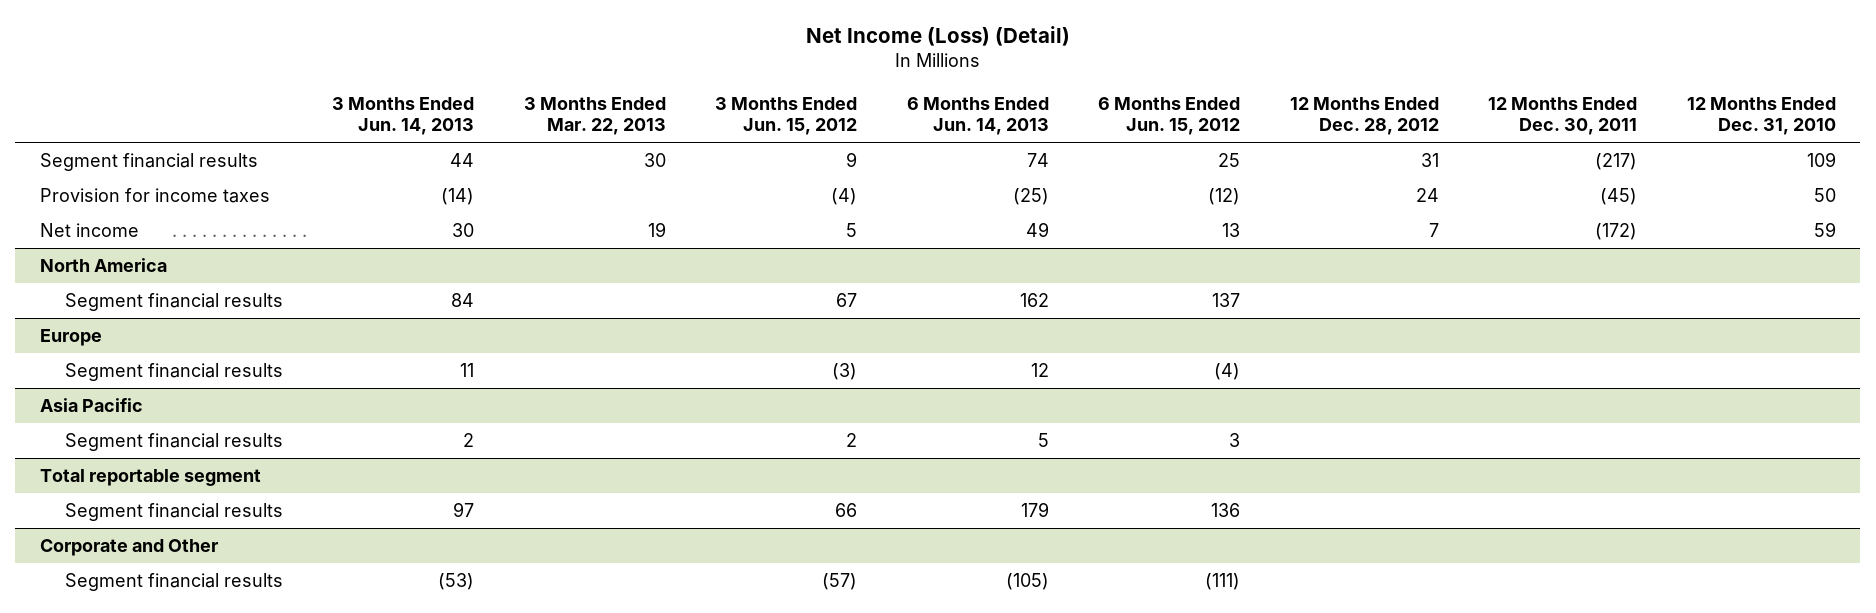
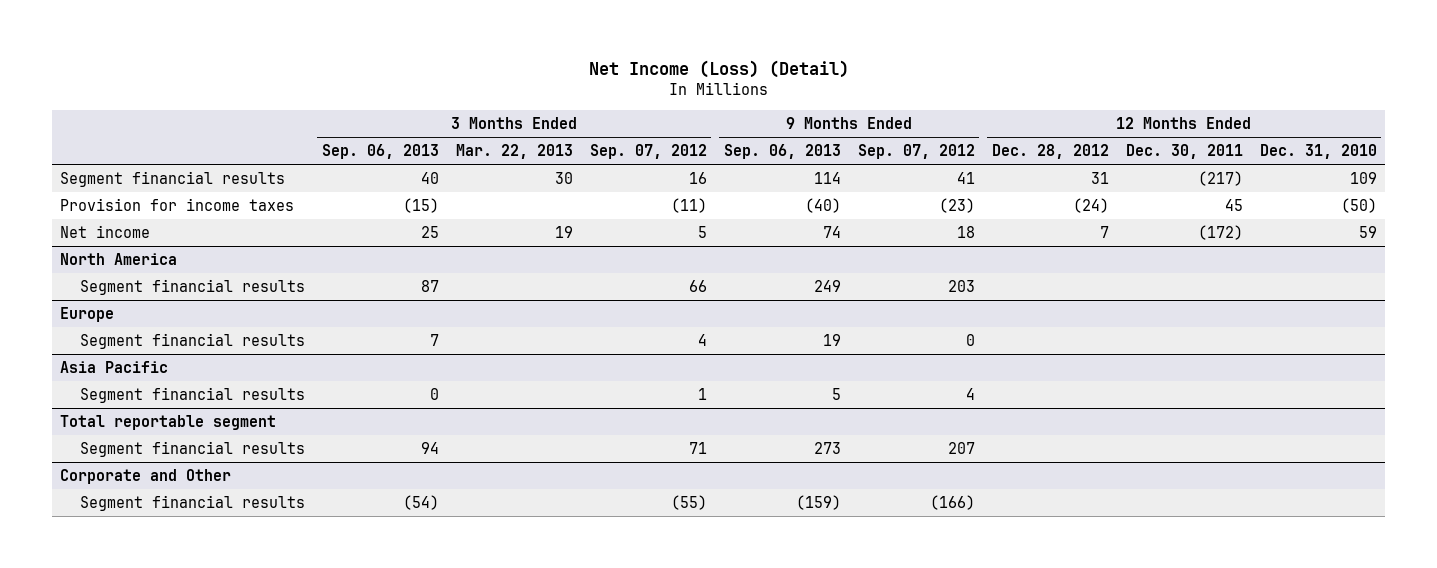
- | 3 Months Ended Jun. 14, 2013 | 3 Months Ended Mar. 22, 2013 | 3 Months Ended Jun. 15, 2012 | 6 Months Ended Jun. 14, 2013 | 6 Months Ended Jun. 15, 2012 | 12 Months Ended Dec. 28, 2012 | 12 Months Ended Dec. 30, 2011 | 12 Months Ended Dec. 31, 2010
+ | 3 Months Ended Sep. 06, 2013 | 3 Months Ended Mar. 22, 2013 | 3 Months Ended Sep. 07, 2012 | 9 Months Ended Sep. 06, 2013 | 9 Months Ended Sep. 07, 2012 | 12 Months Ended Dec. 28, 2012 | 12 Months Ended Dec. 30, 2011 | 12 Months Ended Dec. 31, 2010
- Provision for income taxes | (14) | | (4) | (25) | (12) | 24 | (45) | 50
+ Provision for income taxes | (15) | | (11) | (40) | (23) | (24) | 45 | (50)

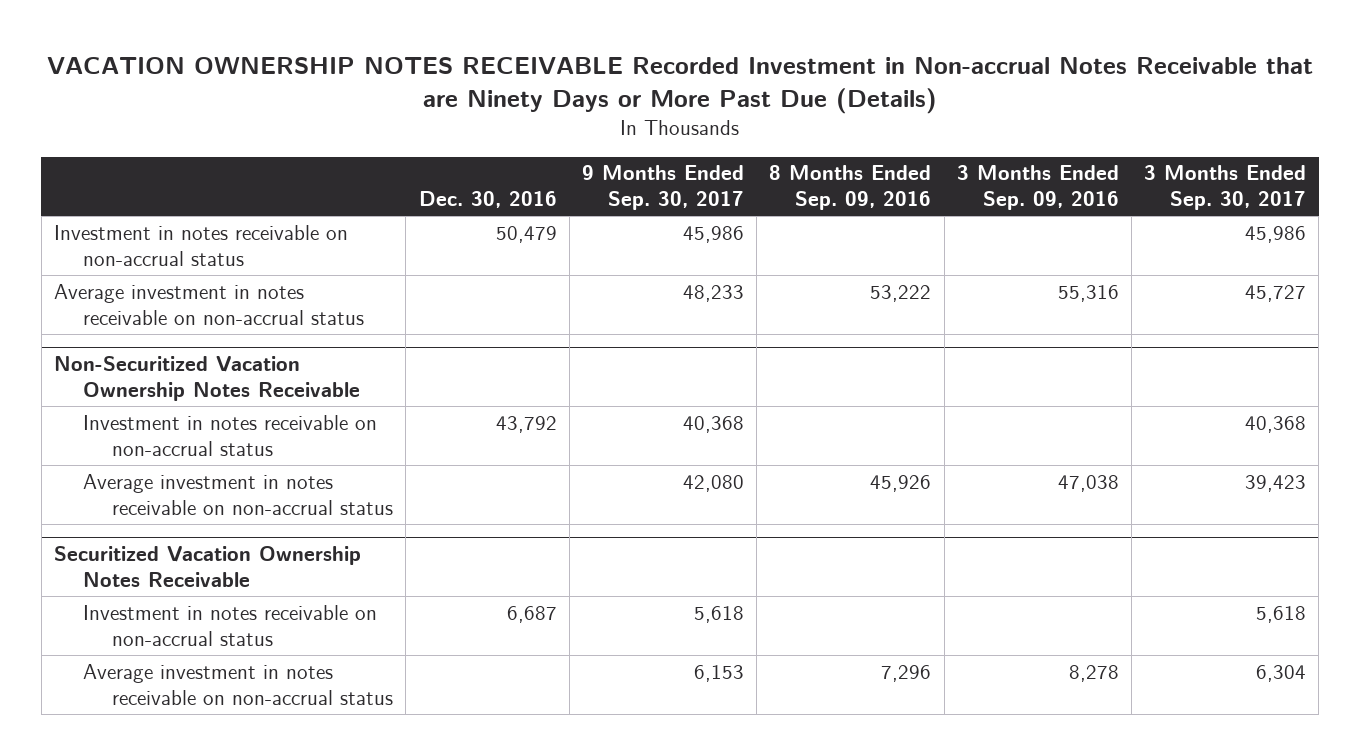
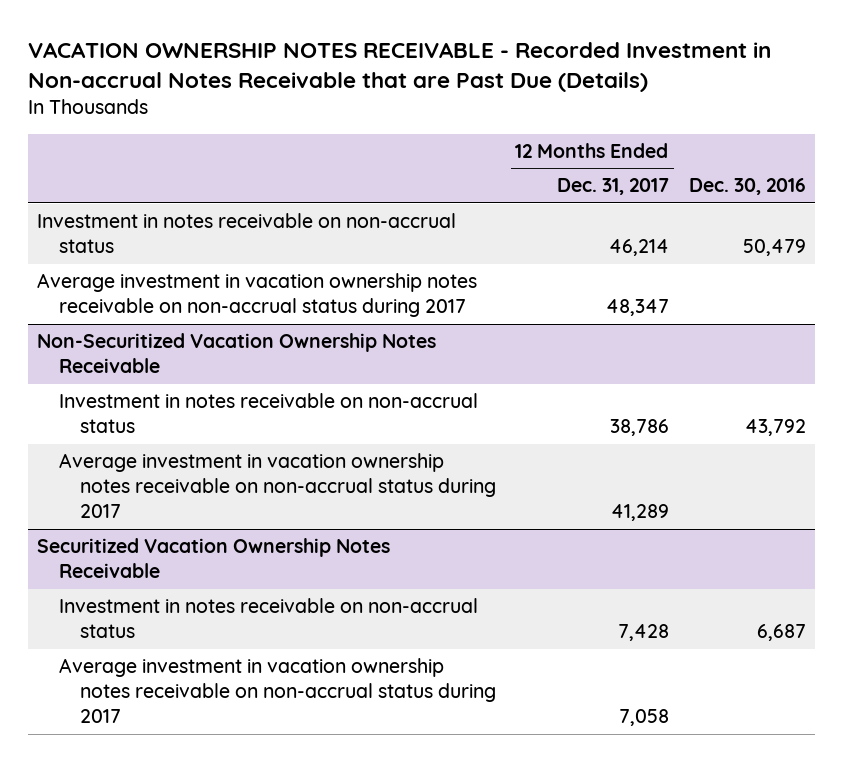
- VACATION OWNERSHIP NOTES RECEIVABLE Recorded Investment in Non-accrual Notes Receivable that are Ninety Days or More Past Due (Details)
+ VACATION OWNERSHIP NOTES RECEIVABLE - Recorded Investment in Non-accrual Notes Receivable that are Past Due (Details)
- | Dec. 30, 2016 | 9 Months Ended Sep. 30, 2017 | 8 Months Ended Sep. 09, 2016 | 3 Months Ended Sep. 09, 2016 | 3 Months Ended Sep. 30, 2017
+ | 12 Months Ended Dec. 31, 2017 | Dec. 30, 2016
- Average investment in notes receivable on non-accrual status | | 48,233 | 53,222 | 55,316 | 45,727
+ Average investment in vacation ownership notes receivable on non-accrual status during 2017 | 48,347 |
@ Non-Securitized Vacation Ownership Notes Receivable
- Average investment in notes receivable on non-accrual status | | 42,080 | 45,926 | 47,038 | 39,423
+ Average investment in vacation ownership notes receivable on non-accrual status during 2017 | 41,289 |
@ Securitized Vacation Ownership Notes Receivable
- Average investment in notes receivable on non-accrual status | | 6,153 | 7,296 | 8,278 | 6,304
+ Average investment in vacation ownership notes receivable on non-accrual status during 2017 | 7,058 |

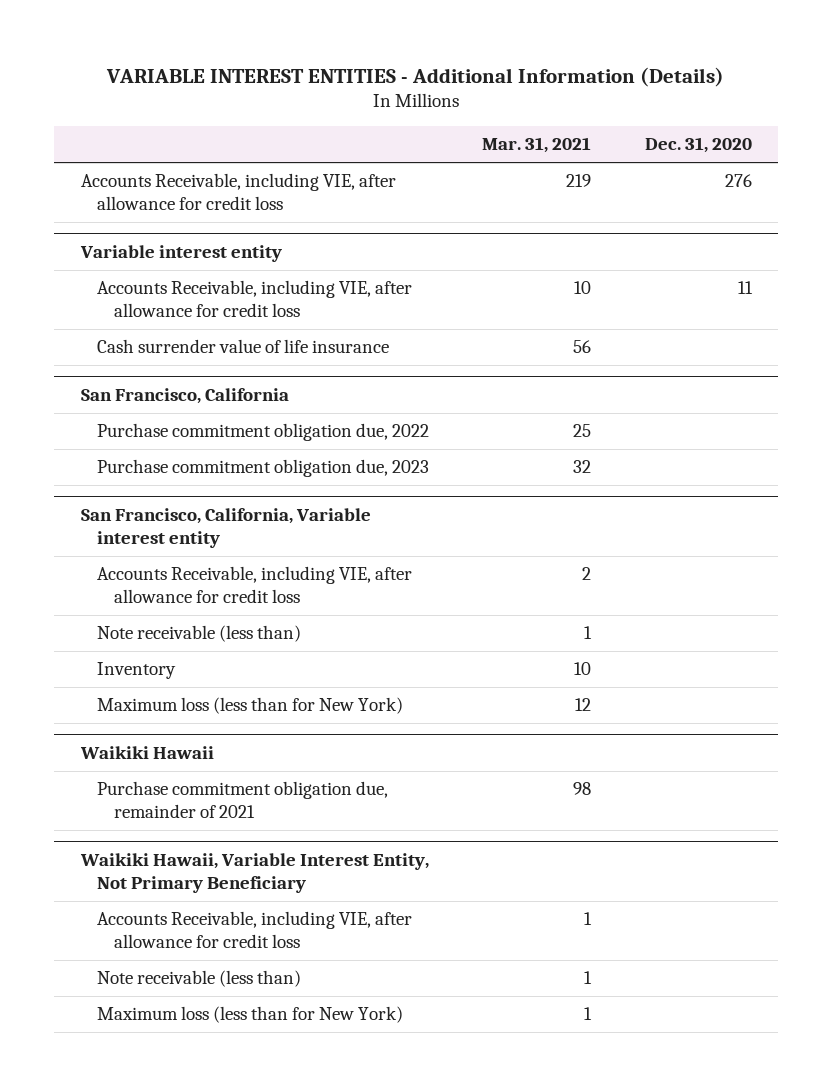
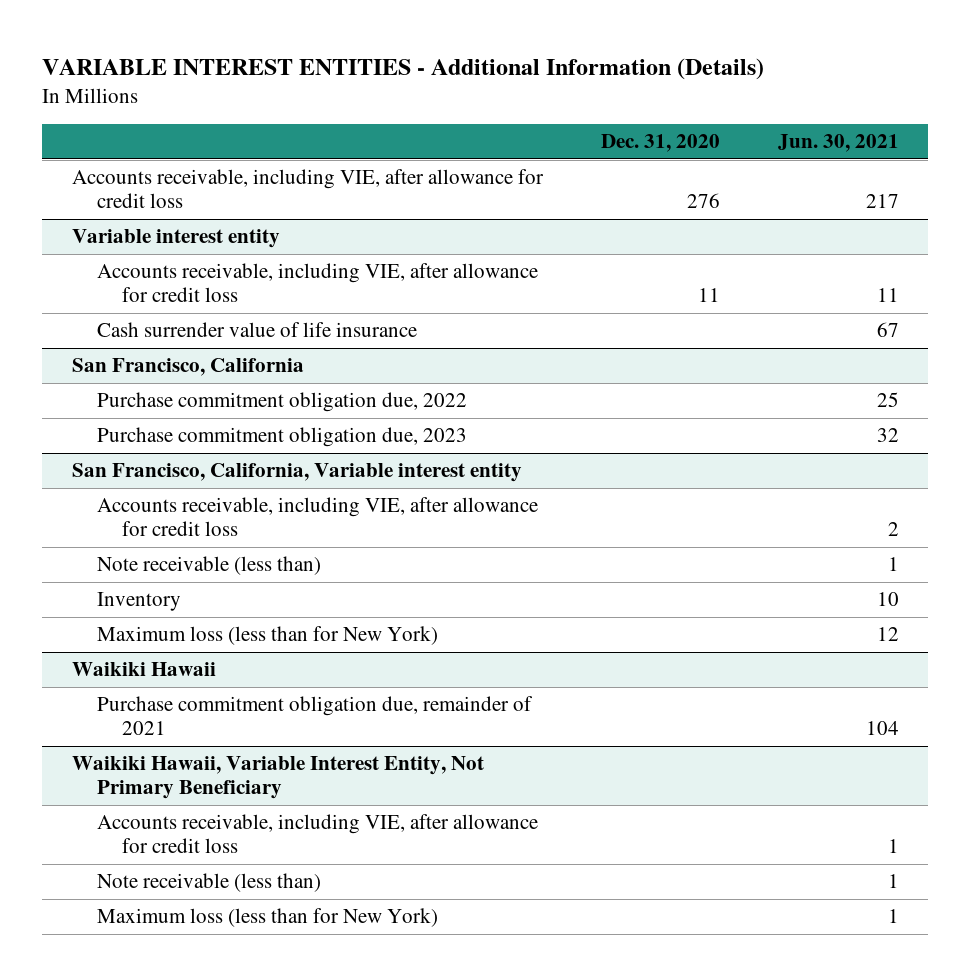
- | Mar. 31, 2021 | Dec. 31, 2020
+ | Dec. 31, 2020 | Jun. 30, 2021
- Accounts Receivable, including VIE, after allowance for credit loss | 219 | 276
+ Accounts receivable, including VIE, after allowance for credit loss | 276 | 217
@ Variable interest entity
- Accounts Receivable, including VIE, after allowance for credit loss | 10 | 11
+ Accounts receivable, including VIE, after allowance for credit loss | 11 | 11
@ San Francisco, California, Variable interest entity
- Accounts Receivable, including VIE, after allowance for credit loss | 2 |
+ Accounts receivable, including VIE, after allowance for credit loss | | 2
@ Waikiki Hawaii, Variable Interest Entity, Not Primary Beneficiary
- Accounts Receivable, including VIE, after allowance for credit loss | 1 |
+ Accounts receivable, including VIE, after allowance for credit loss | | 1

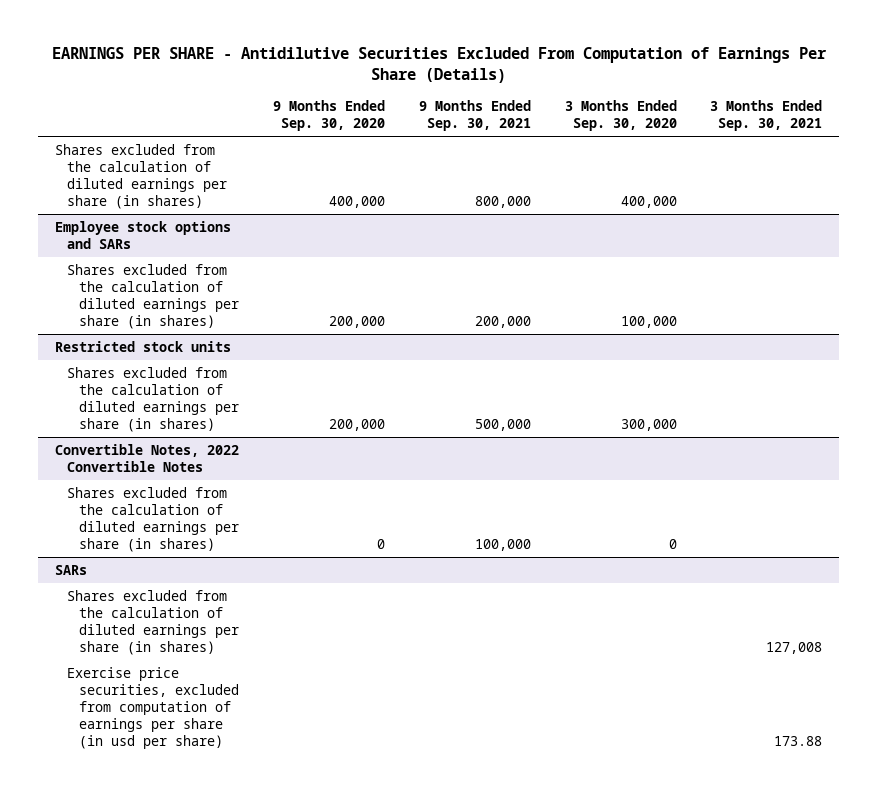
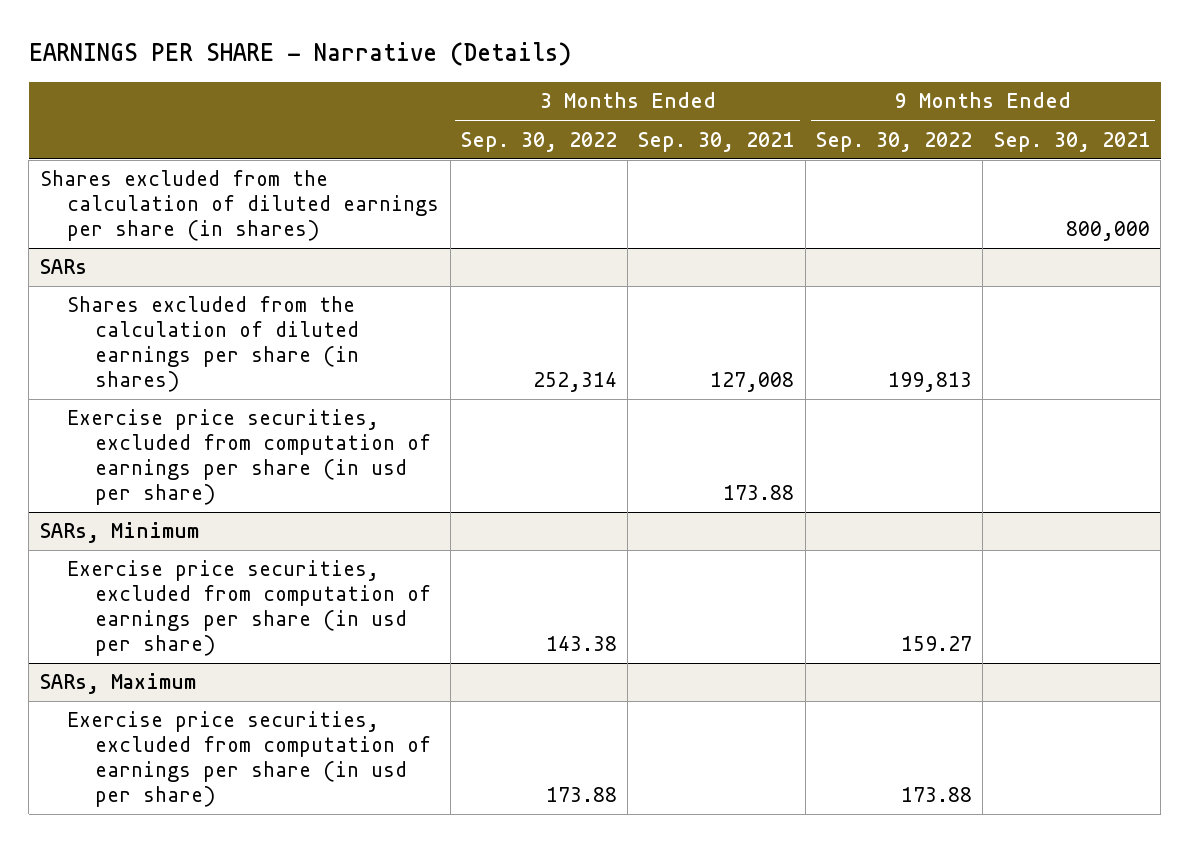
- EARNINGS PER SHARE - Antidilutive Securities Excluded From Computation of Earnings Per Share (Details)
+ EARNINGS PER SHARE - Narrative (Details)
- | 9 Months Ended Sep. 30, 2020 | 9 Months Ended Sep. 30, 2021 | 3 Months Ended Sep. 30, 2020 | 3 Months Ended Sep. 30, 2021
+ | 3 Months Ended Sep. 30, 2022 | 3 Months Ended Sep. 30, 2021 | 9 Months Ended Sep. 30, 2022 | 9 Months Ended Sep. 30, 2021
- Employee stock options and SARs
- Shares excluded from the calculation of diluted earnings per share (in shares) | 200,000 | 200,000 | 100,000 |
- Restricted stock units
- Shares excluded from the calculation of diluted earnings per share (in shares) | 200,000 | 500,000 | 300,000 |
- Convertible Notes, 2022 Convertible Notes
- Shares excluded from the calculation of diluted earnings per share (in shares) | 0 | 100,000 | 0 |
+ SARs, Minimum
+ Exercise price securities, excluded from computation of earnings per share (in usd per share) | 143.38 | | 159.27 |
+ SARs, Maximum
+ Exercise price securities, excluded from computation of earnings per share (in usd per share) | 173.88 | | 173.88 |

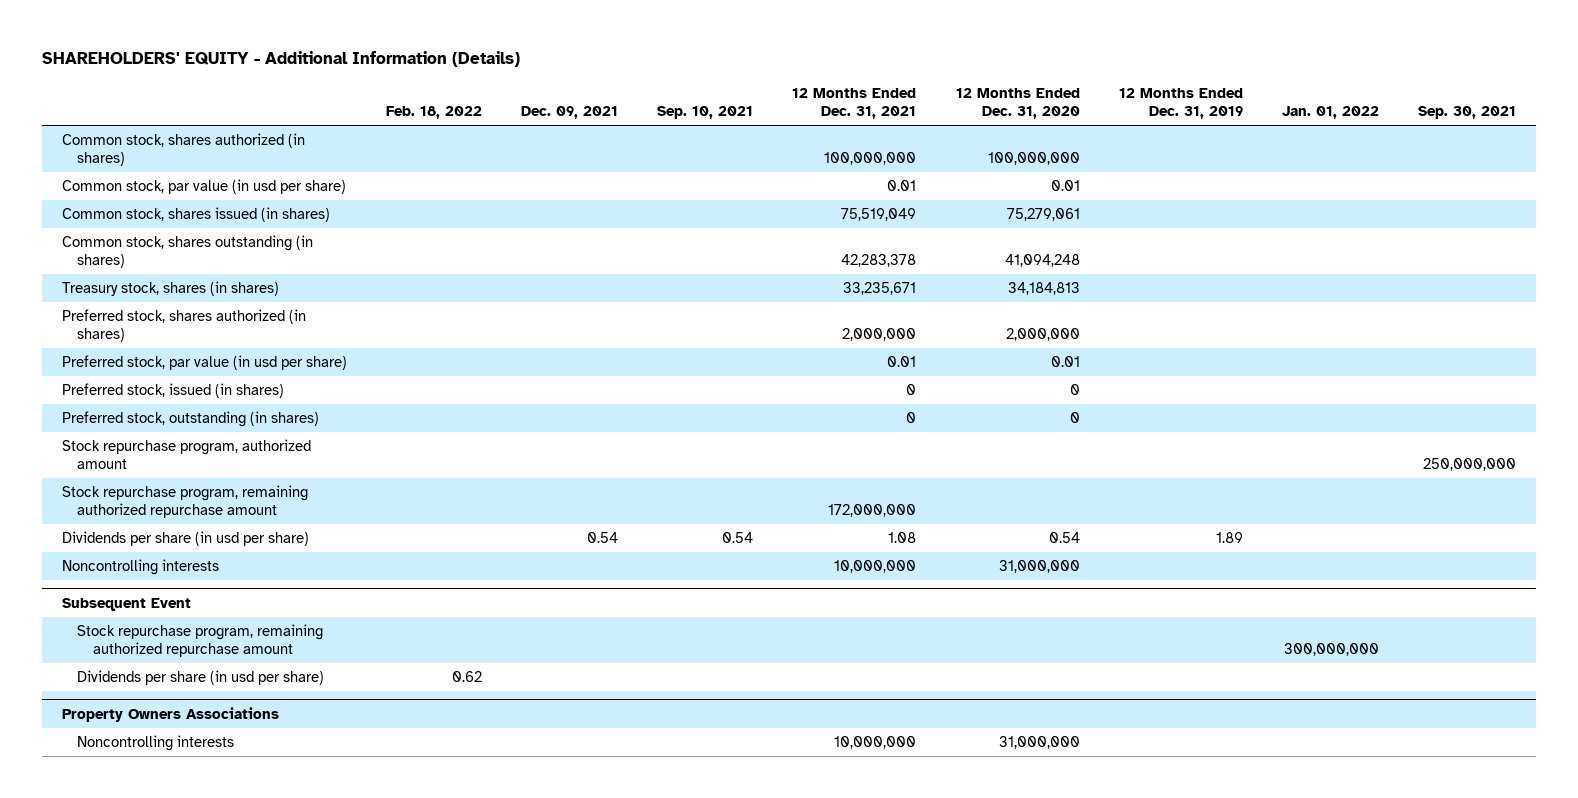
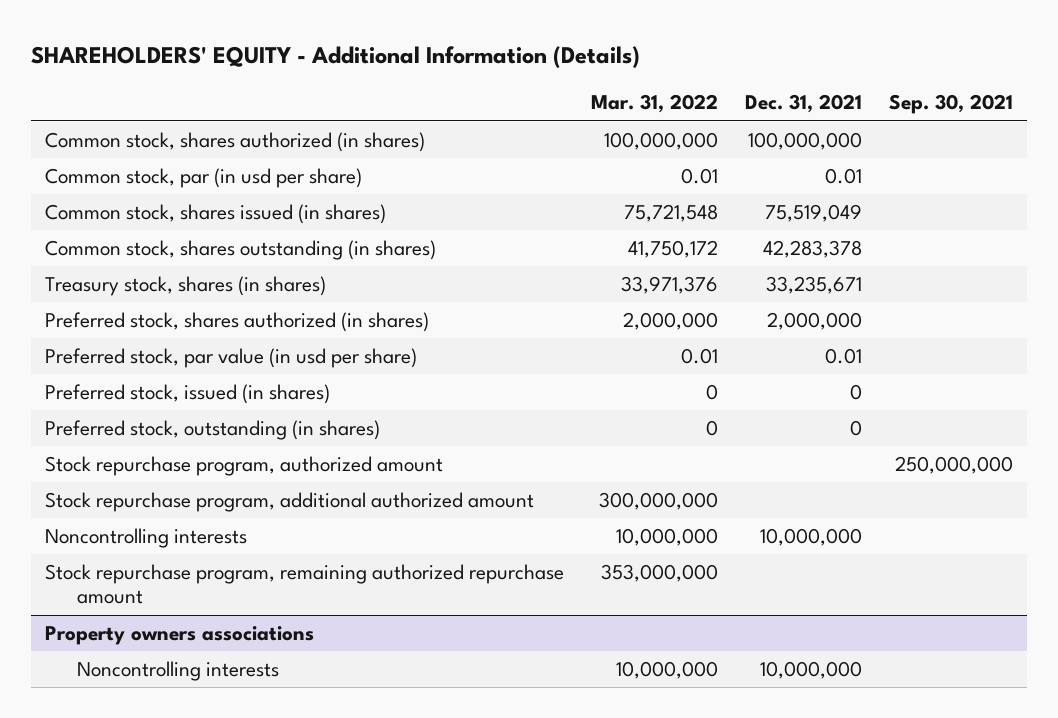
- | Feb. 18, 2022 | Dec. 09, 2021 | Sep. 10, 2021 | 12 Months Ended Dec. 31, 2021 | 12 Months Ended Dec. 31, 2020 | 12 Months Ended Dec. 31, 2019 | Jan. 01, 2022 | Sep. 30, 2021
+ | Mar. 31, 2022 | Dec. 31, 2021 | Sep. 30, 2021
- Common stock, par value (in usd per share) | | | | 0.01 | 0.01 | | |
+ Common stock, par (in usd per share) | 0.01 | 0.01 |
- Dividends per share (in usd per share) | | 0.54 | 0.54 | 1.08 | 0.54 | 1.89 | |
+ Stock repurchase program, additional authorized amount | 300,000,000 | |
- Subsequent Event
- Stock repurchase program, remaining authorized repurchase amount | | | | | | | 300,000,000 |
- Dividends per share (in usd per share) | 0.62 | | | | | | |
- Property Owners Associations
moved down: Stock repurchase program, remaining authorized repurchase amount | 353,000,000 | |
+ Property owners associations

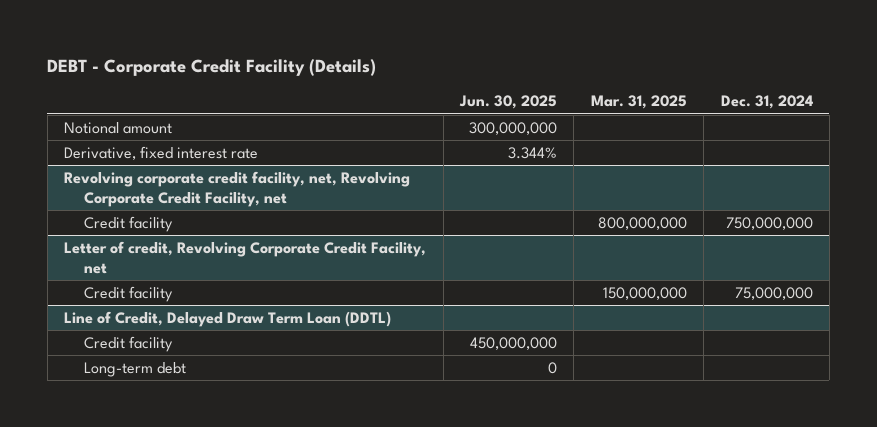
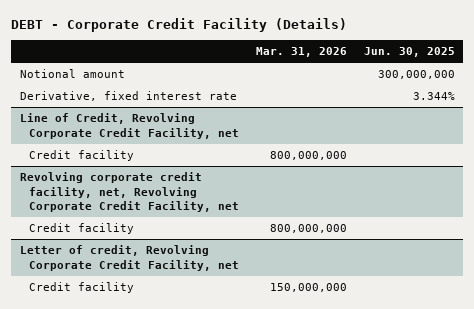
- | Jun. 30, 2025 | Mar. 31, 2025 | Dec. 31, 2024
+ | Mar. 31, 2026 | Jun. 30, 2025
+ Line of Credit, Revolving Corporate Credit Facility, net
+ Credit facility | 800,000,000 |
- Line of Credit, Delayed Draw Term Loan (DDTL)
- Credit facility | 450,000,000 | |
- Long-term debt | 0 | |

